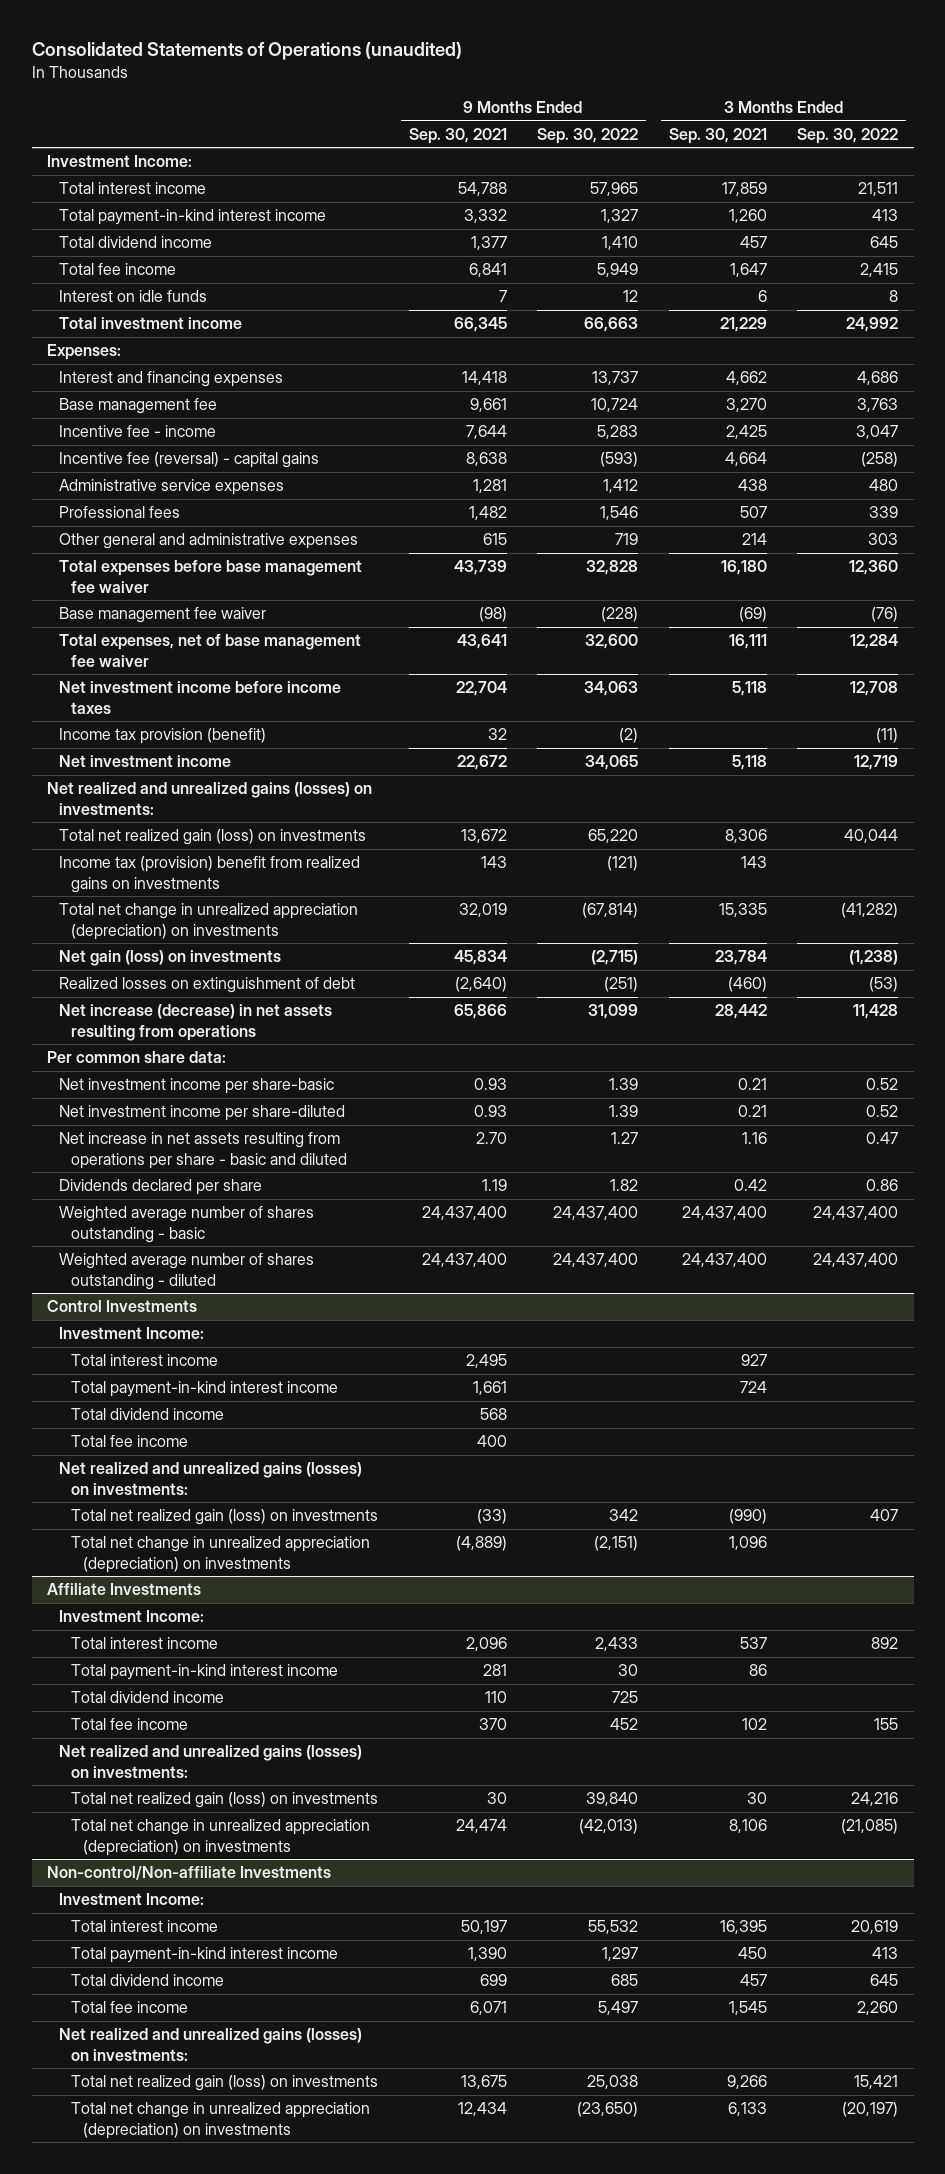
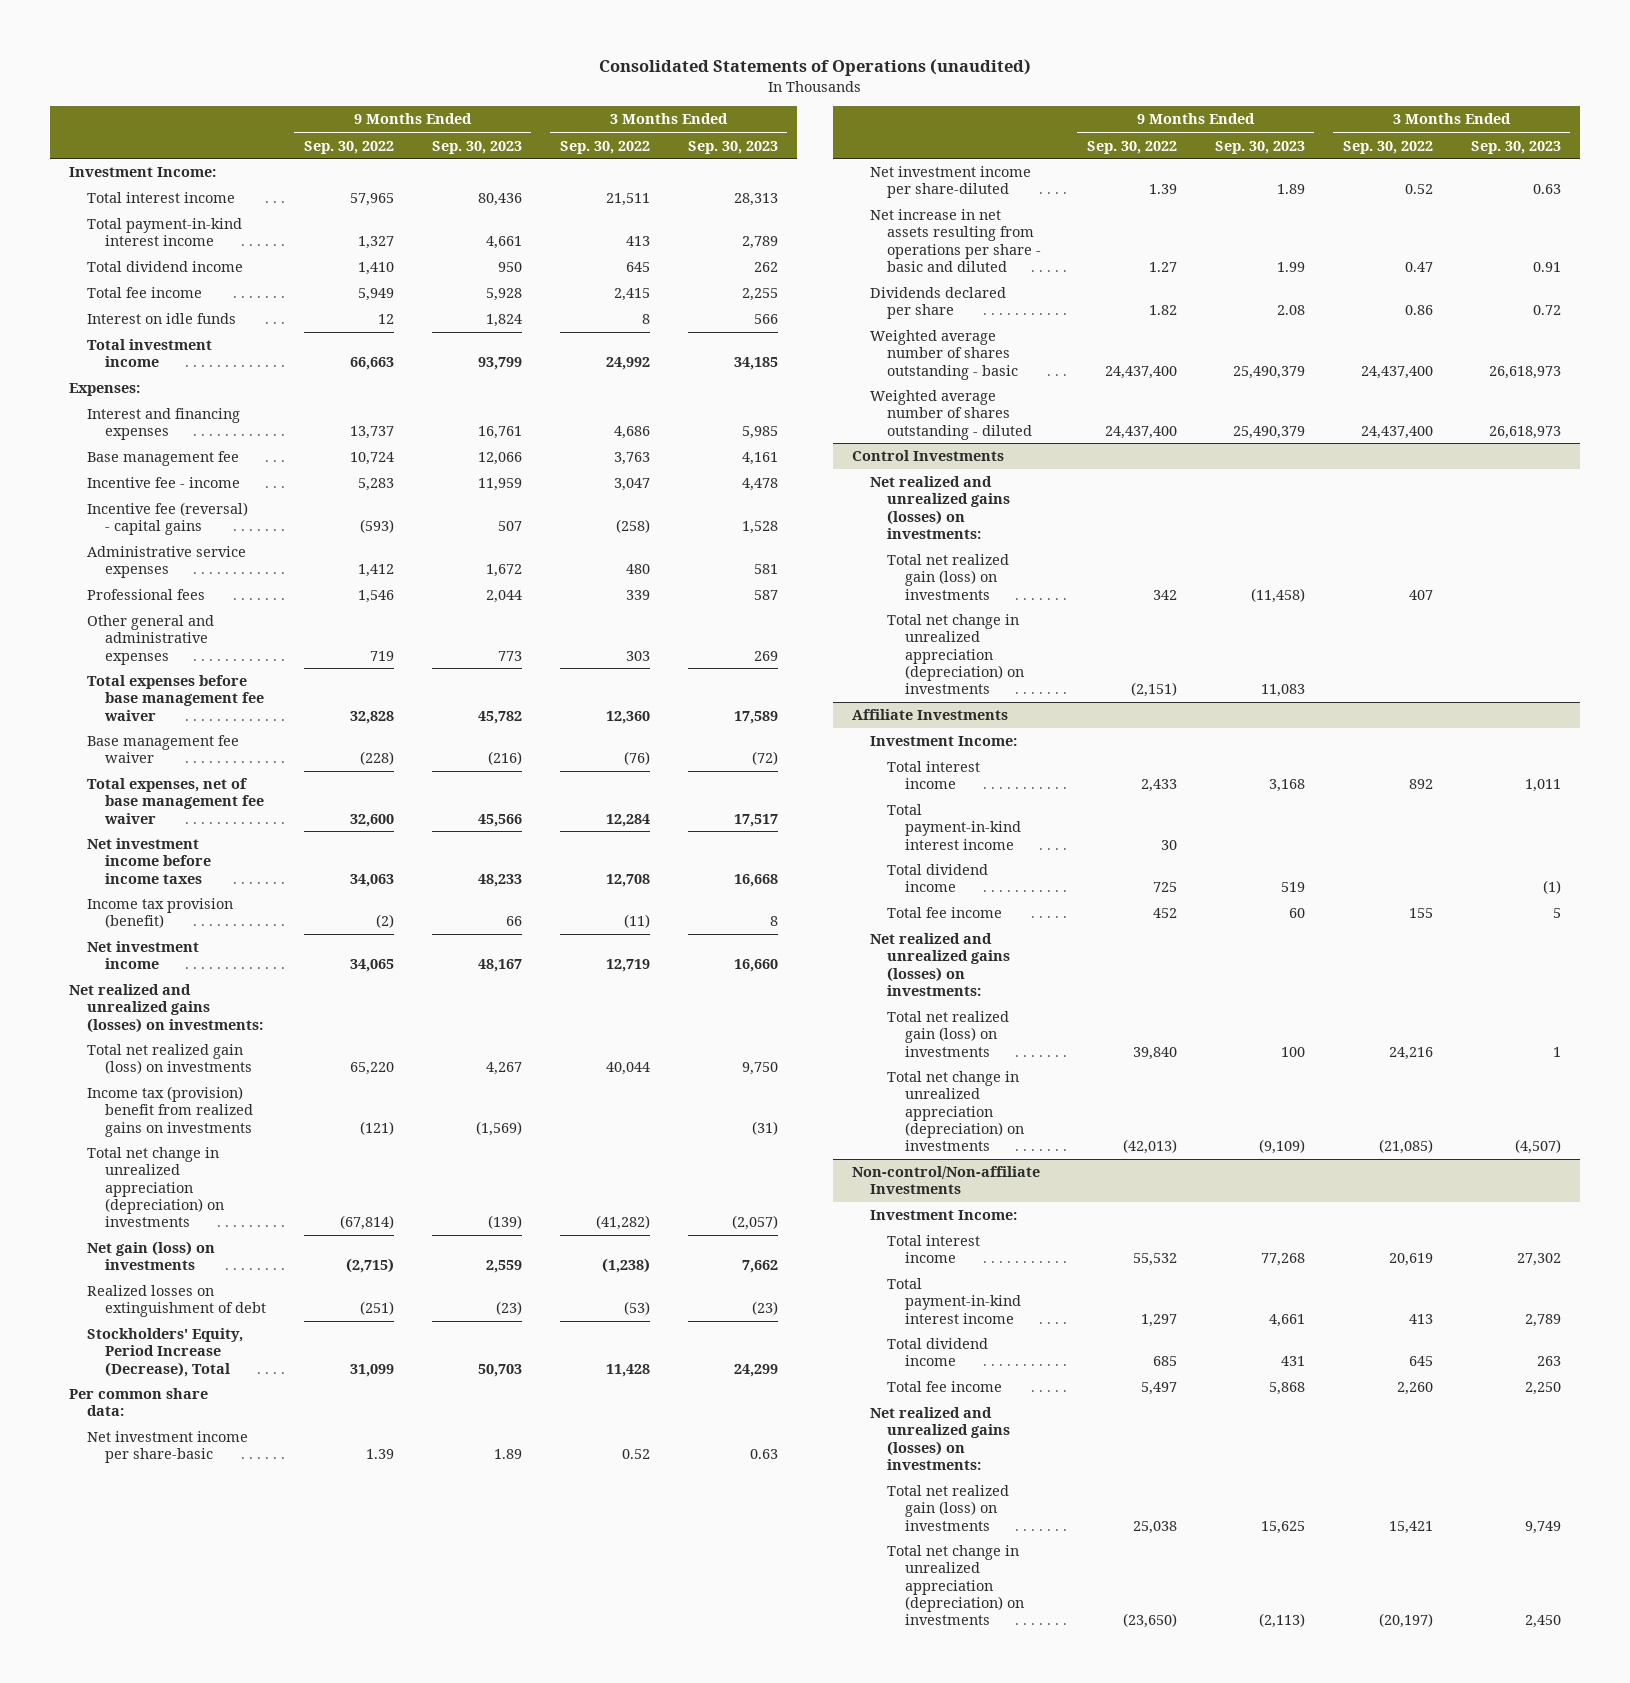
- | 9 Months Ended Sep. 30, 2021 | 9 Months Ended Sep. 30, 2022 | 3 Months Ended Sep. 30, 2021 | 3 Months Ended Sep. 30, 2022
+ | 9 Months Ended Sep. 30, 2022 | 9 Months Ended Sep. 30, 2023 | 3 Months Ended Sep. 30, 2022 | 3 Months Ended Sep. 30, 2023
- Net increase (decrease) in net assets resulting from operations | 65,866 | 31,099 | 28,442 | 11,428
+ Stockholders' Equity, Period Increase (Decrease), Total | 31,099 | 50,703 | 11,428 | 24,299
@ Control Investments
- Investment Income:
- Total interest income | 2,495 | | 927 |
- Total payment-in-kind interest income | 1,661 | | 724 |
- Total dividend income | 568 | | |
- Total fee income | 400 | | |

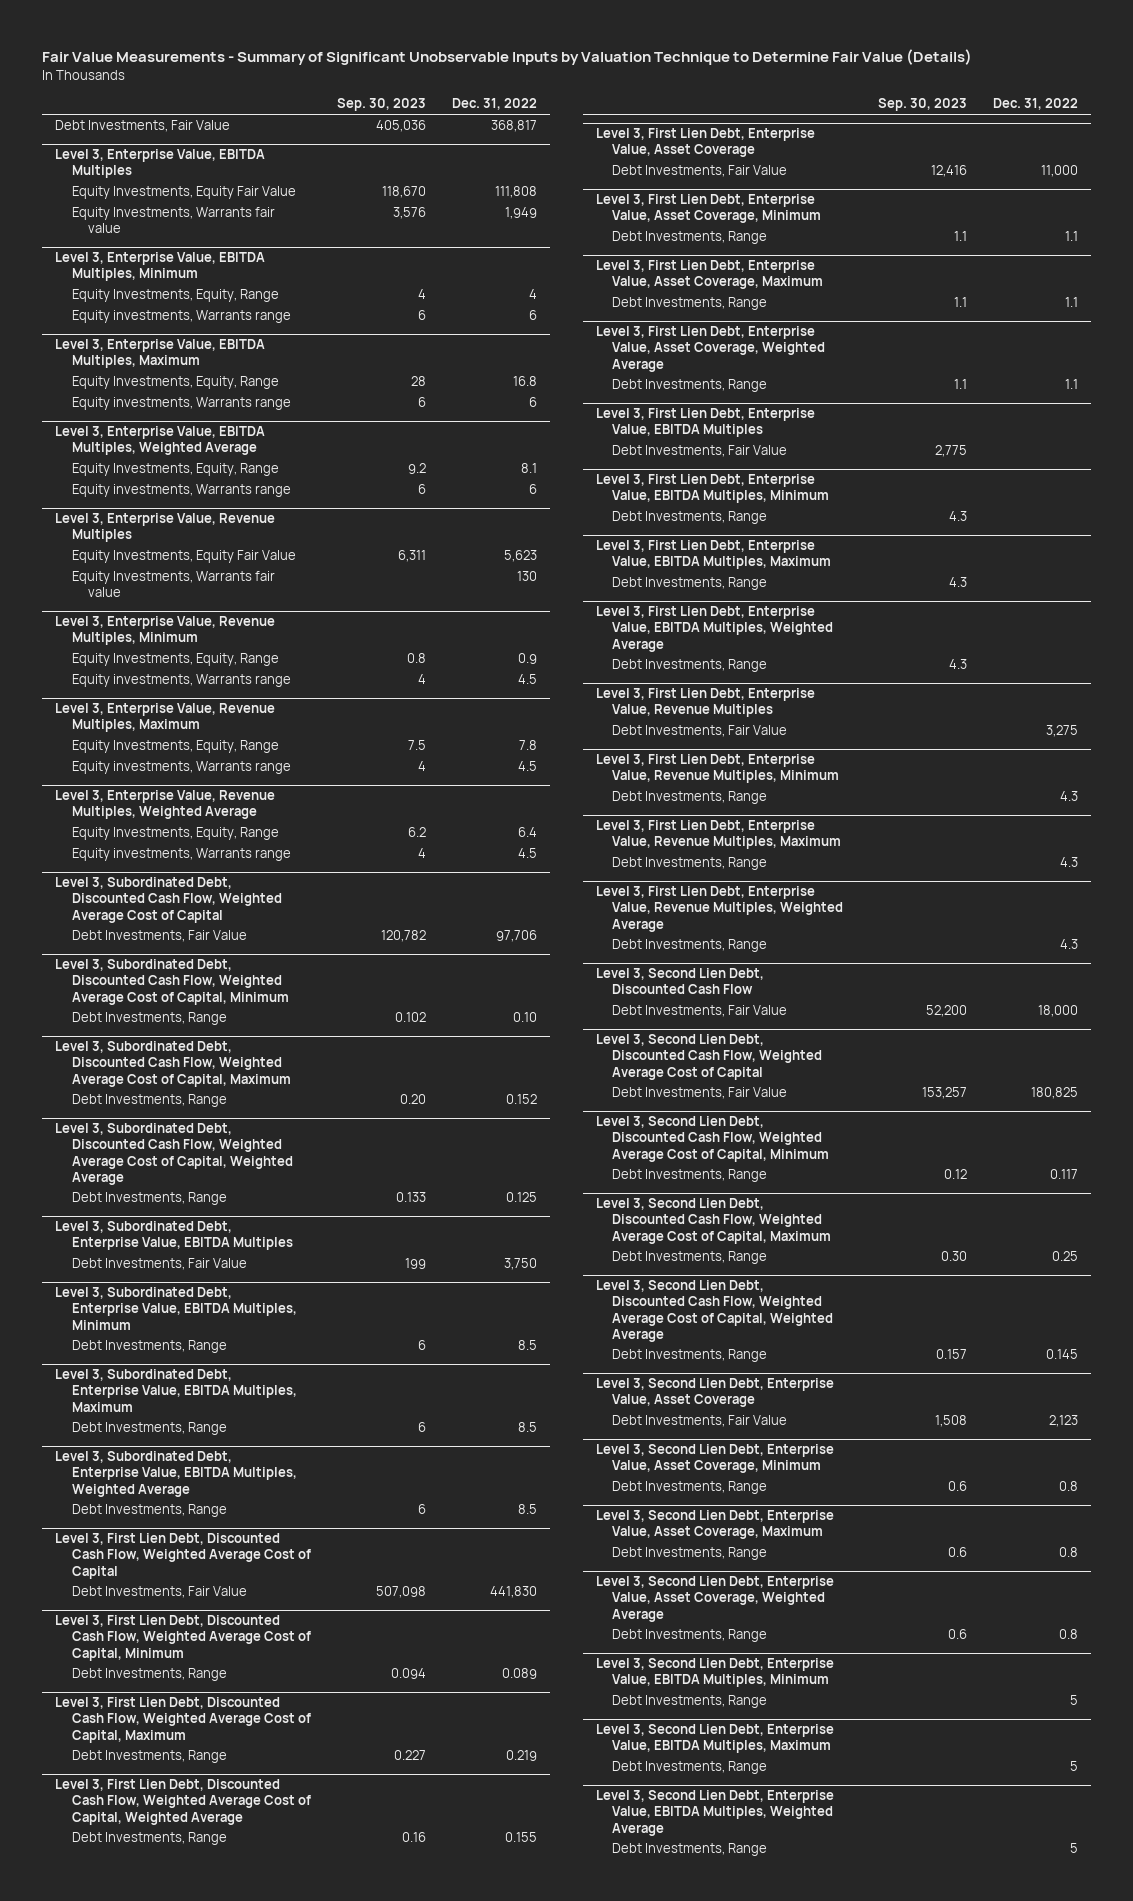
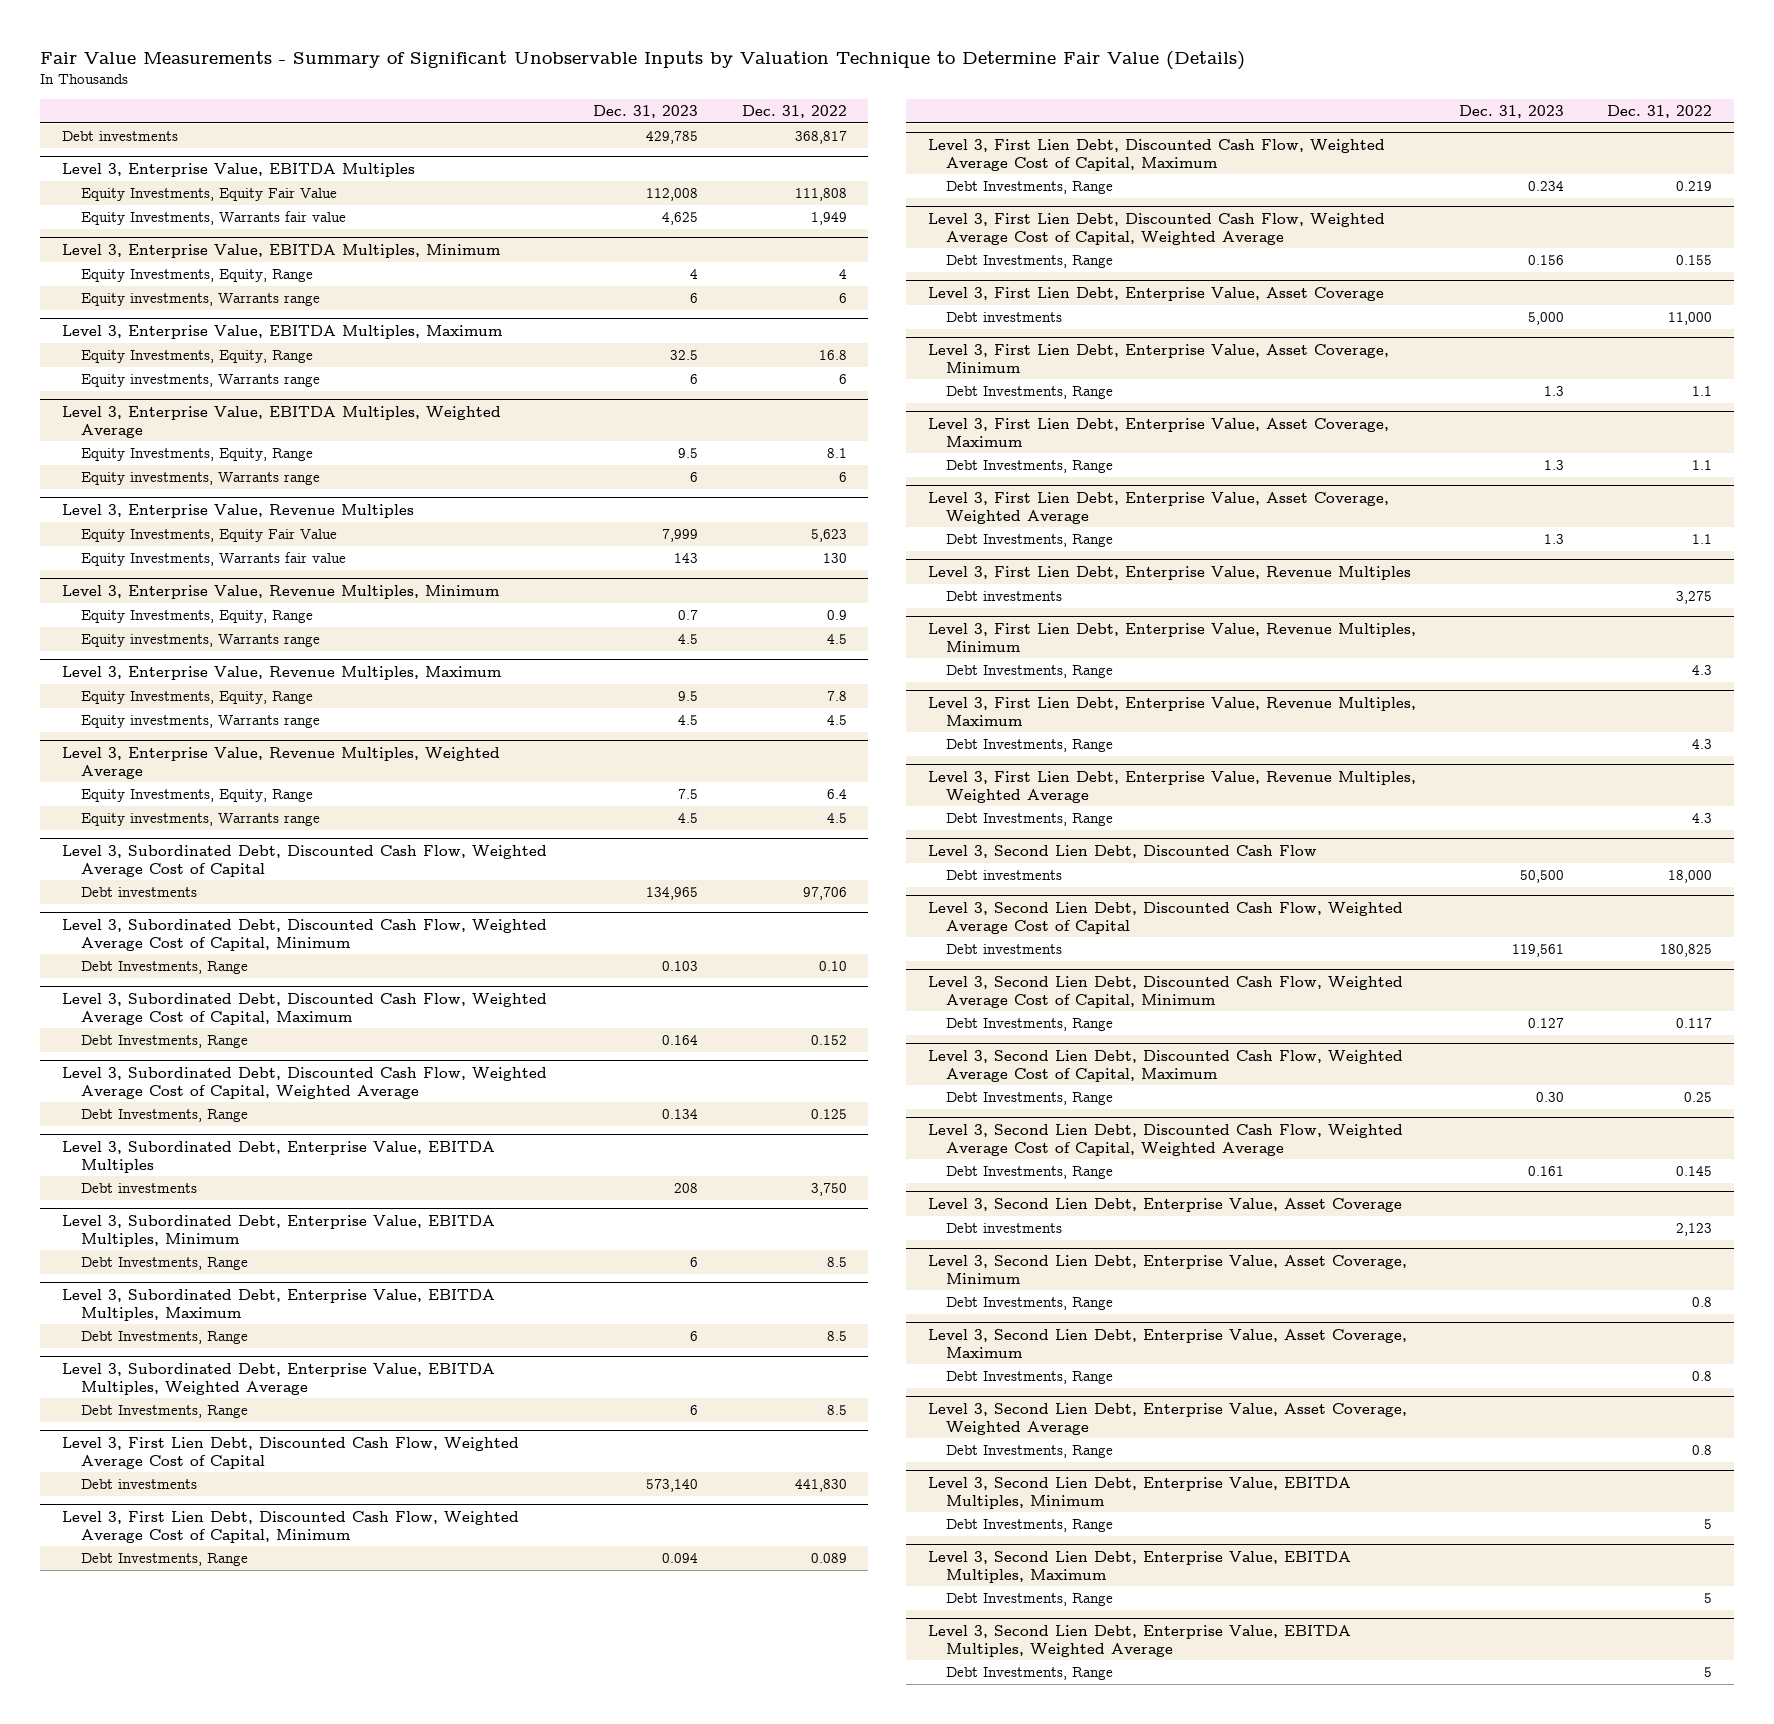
- | Sep. 30, 2023 | Dec. 31, 2022
+ | Dec. 31, 2023 | Dec. 31, 2022
- Debt Investments, Fair Value | 405,036 | 368,817
+ Debt investments | 429,785 | 368,817
@ Level 3, Subordinated Debt, Discounted Cash Flow, Weighted Average Cost of Capital
- Debt Investments, Fair Value | 120,782 | 97,706
+ Debt investments | 134,965 | 97,706
@ Level 3, Subordinated Debt, Enterprise Value, EBITDA Multiples
- Debt Investments, Fair Value | 199 | 3,750
+ Debt investments | 208 | 3,750
@ Level 3, First Lien Debt, Discounted Cash Flow, Weighted Average Cost of Capital
- Debt Investments, Fair Value | 507,098 | 441,830
+ Debt investments | 573,140 | 441,830
@ Level 3, First Lien Debt, Enterprise Value, Asset Coverage
- Debt Investments, Fair Value | 12,416 | 11,000
+ Debt investments | 5,000 | 11,000
- Level 3, First Lien Debt, Enterprise Value, EBITDA Multiples
- Debt Investments, Fair Value | 2,775 |
- Level 3, First Lien Debt, Enterprise Value, EBITDA Multiples, Minimum
- Debt Investments, Range | 4.3 |
- Level 3, First Lien Debt, Enterprise Value, EBITDA Multiples, Maximum
- Debt Investments, Range | 4.3 |
- Level 3, First Lien Debt, Enterprise Value, EBITDA Multiples, Weighted Average
- Debt Investments, Range | 4.3 |
@ Level 3, First Lien Debt, Enterprise Value, Revenue Multiples
- Debt Investments, Fair Value | | 3,275
+ Debt investments | | 3,275
@ Level 3, Second Lien Debt, Discounted Cash Flow
- Debt Investments, Fair Value | 52,200 | 18,000
+ Debt investments | 50,500 | 18,000
@ Level 3, Second Lien Debt, Discounted Cash Flow, Weighted Average Cost of Capital
- Debt Investments, Fair Value | 153,257 | 180,825
+ Debt investments | 119,561 | 180,825
@ Level 3, Second Lien Debt, Enterprise Value, Asset Coverage
- Debt Investments, Fair Value | 1,508 | 2,123
+ Debt investments | | 2,123

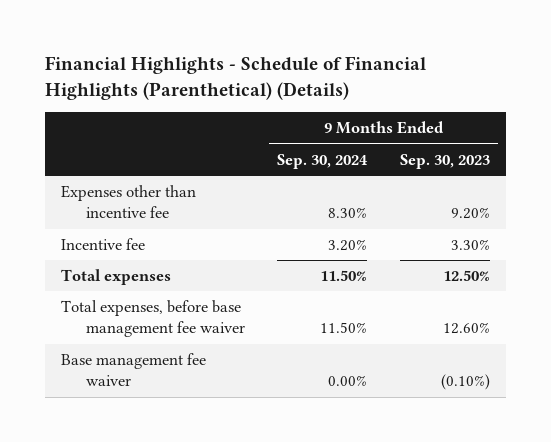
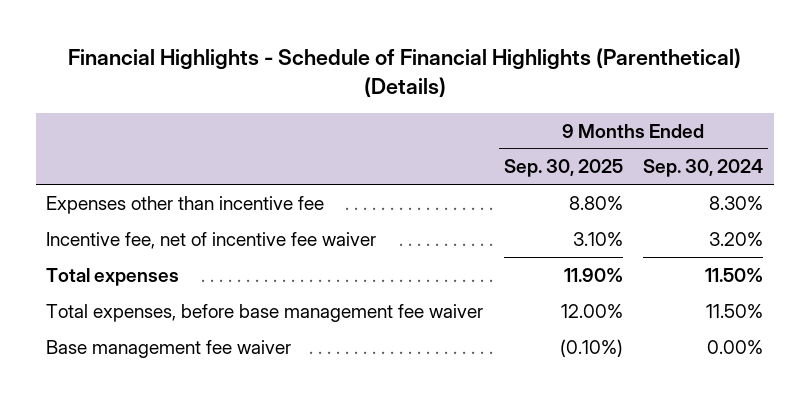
- | 9 Months Ended Sep. 30, 2024 | 9 Months Ended Sep. 30, 2023
+ | 9 Months Ended Sep. 30, 2025 | 9 Months Ended Sep. 30, 2024
- Incentive fee | 3.20% | 3.30%
+ Incentive fee, net of incentive fee waiver | 3.10% | 3.20%

